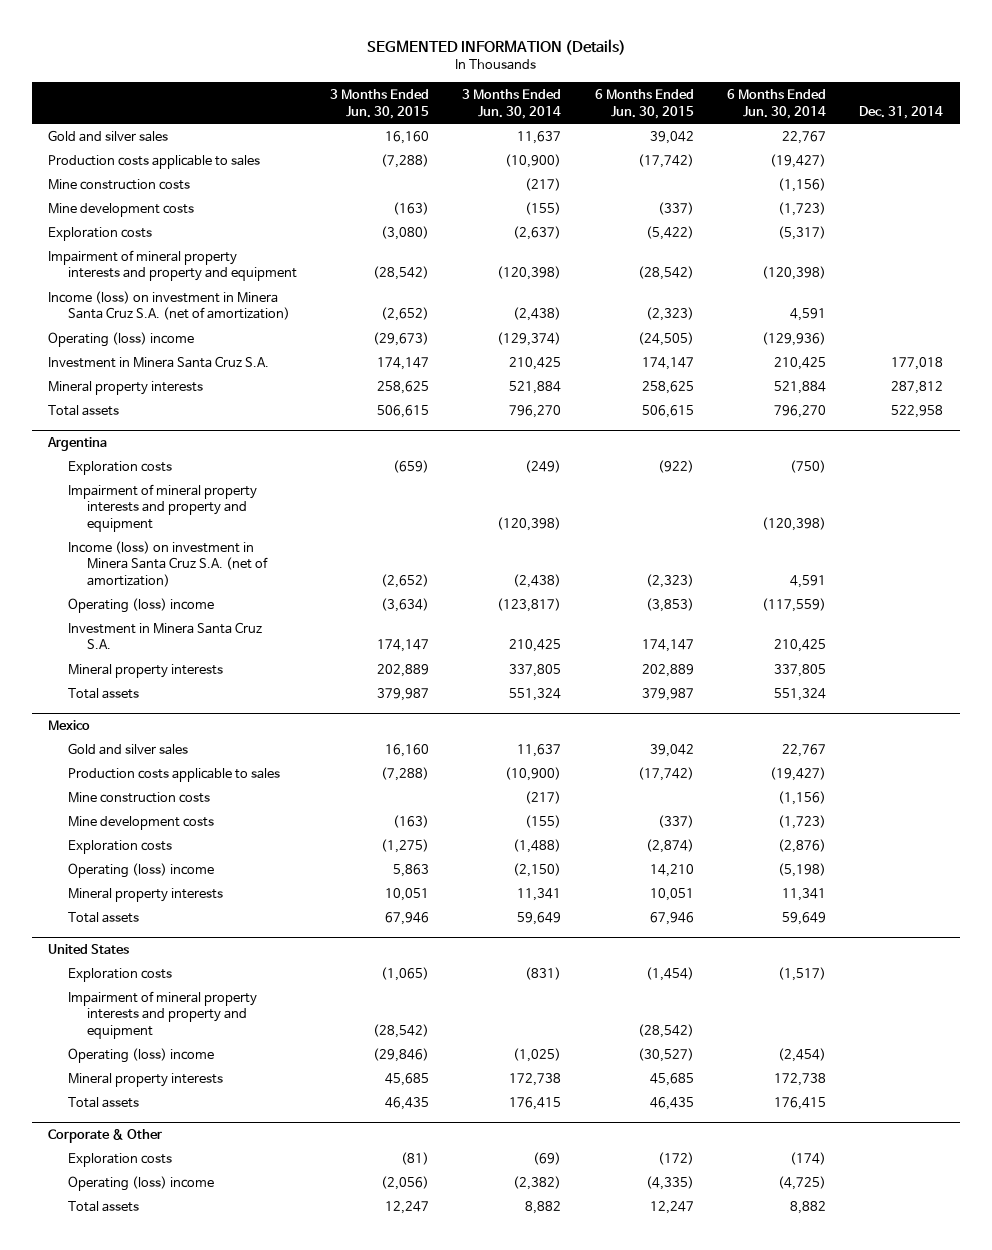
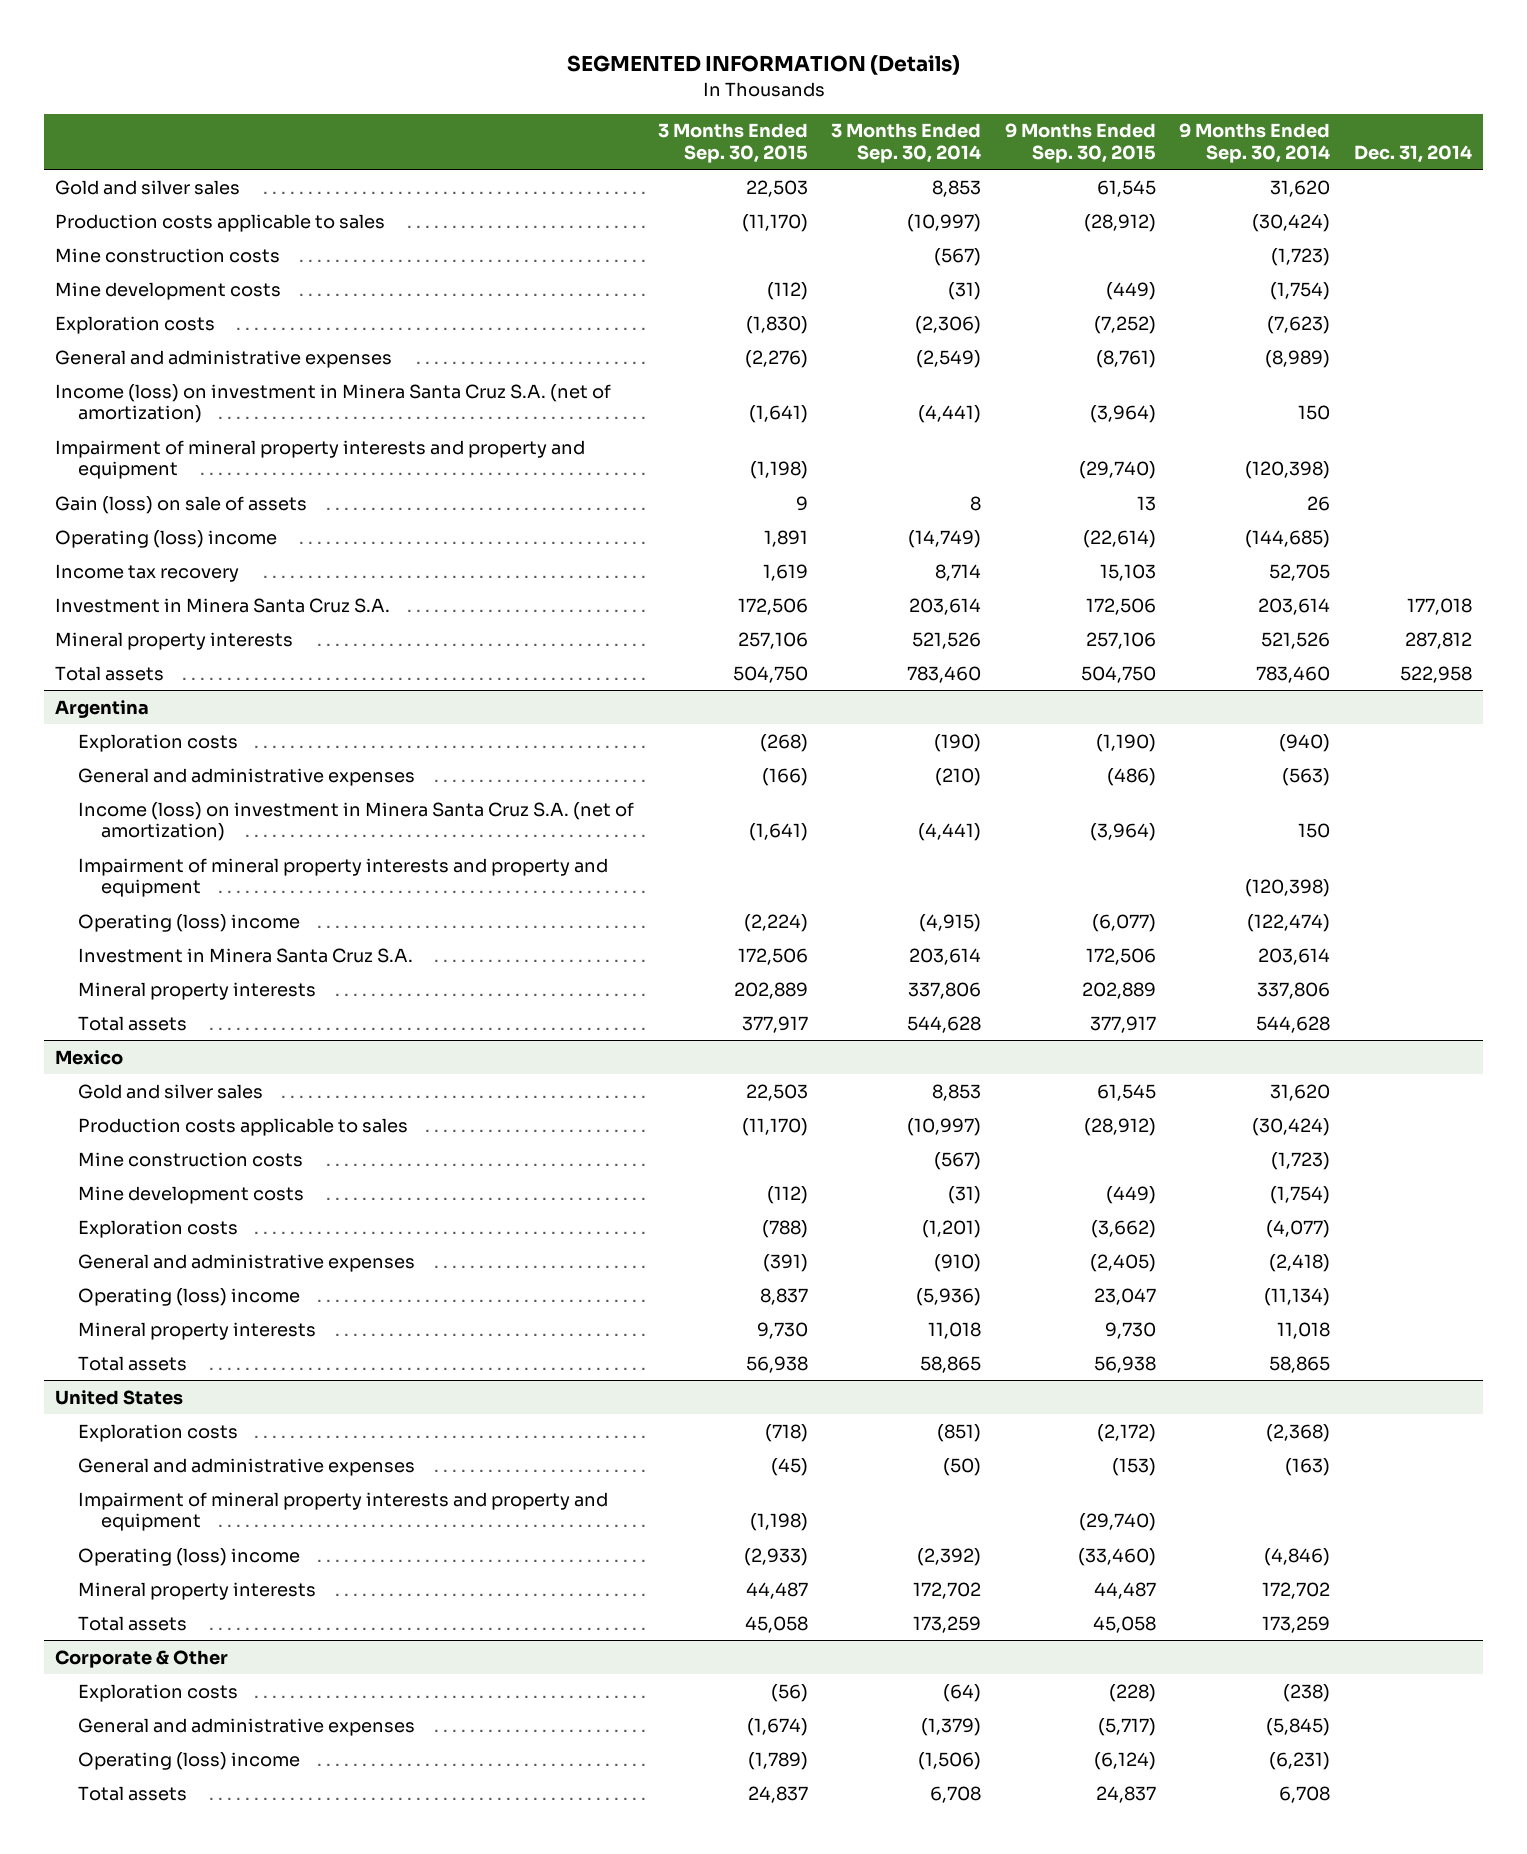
- | 3 Months Ended Jun. 30, 2015 | 3 Months Ended Jun. 30, 2014 | 6 Months Ended Jun. 30, 2015 | 6 Months Ended Jun. 30, 2014 | Dec. 31, 2014
+ | 3 Months Ended Sep. 30, 2015 | 3 Months Ended Sep. 30, 2014 | 9 Months Ended Sep. 30, 2015 | 9 Months Ended Sep. 30, 2014 | Dec. 31, 2014
+ General and administrative expenses | (2,276) | (2,549) | (8,761) | (8,989) |
moved down: Impairment of mineral property interests and property and equipment | (1,198) | | (29,740) | (120,398) |
+ Gain (loss) on sale of assets | 9 | 8 | 13 | 26 |
+ Income tax recovery | 1,619 | 8,714 | 15,103 | 52,705 |
@ Argentina
+ General and administrative expenses | (166) | (210) | (486) | (563) |
moved down: Impairment of mineral property interests and property and equipment | | | | (120,398) |
@ Mexico
+ General and administrative expenses | (391) | (910) | (2,405) | (2,418) |
@ United States
+ General and administrative expenses | (45) | (50) | (153) | (163) |
@ Corporate & Other
+ General and administrative expenses | (1,674) | (1,379) | (5,717) | (5,845) |

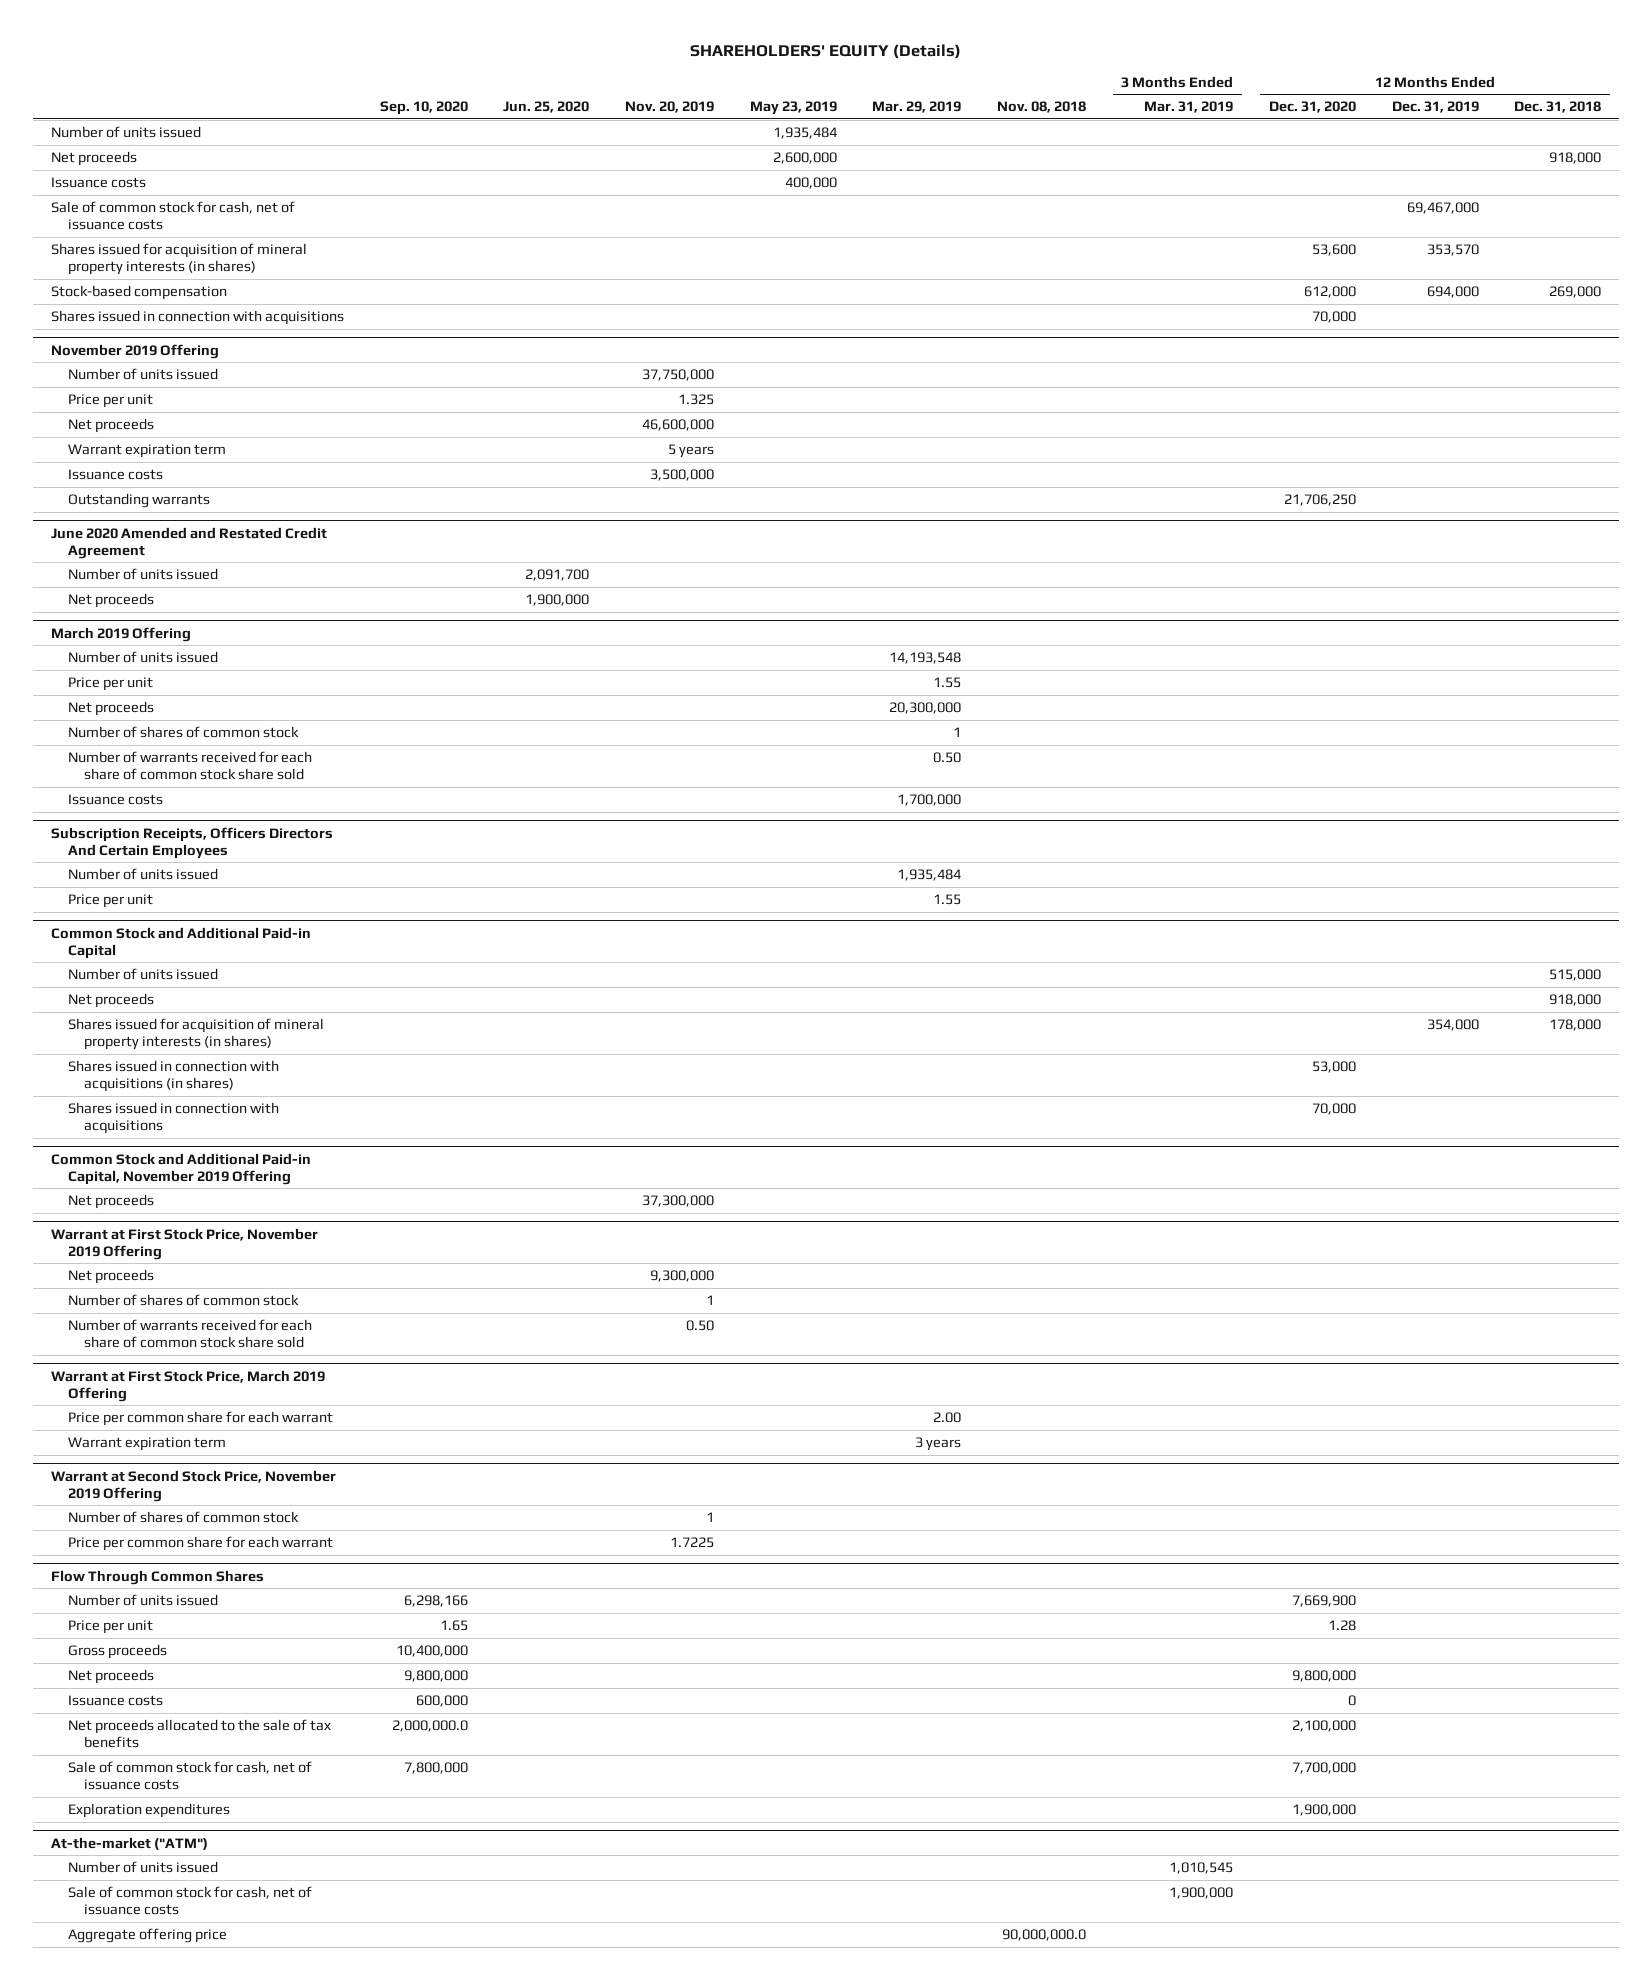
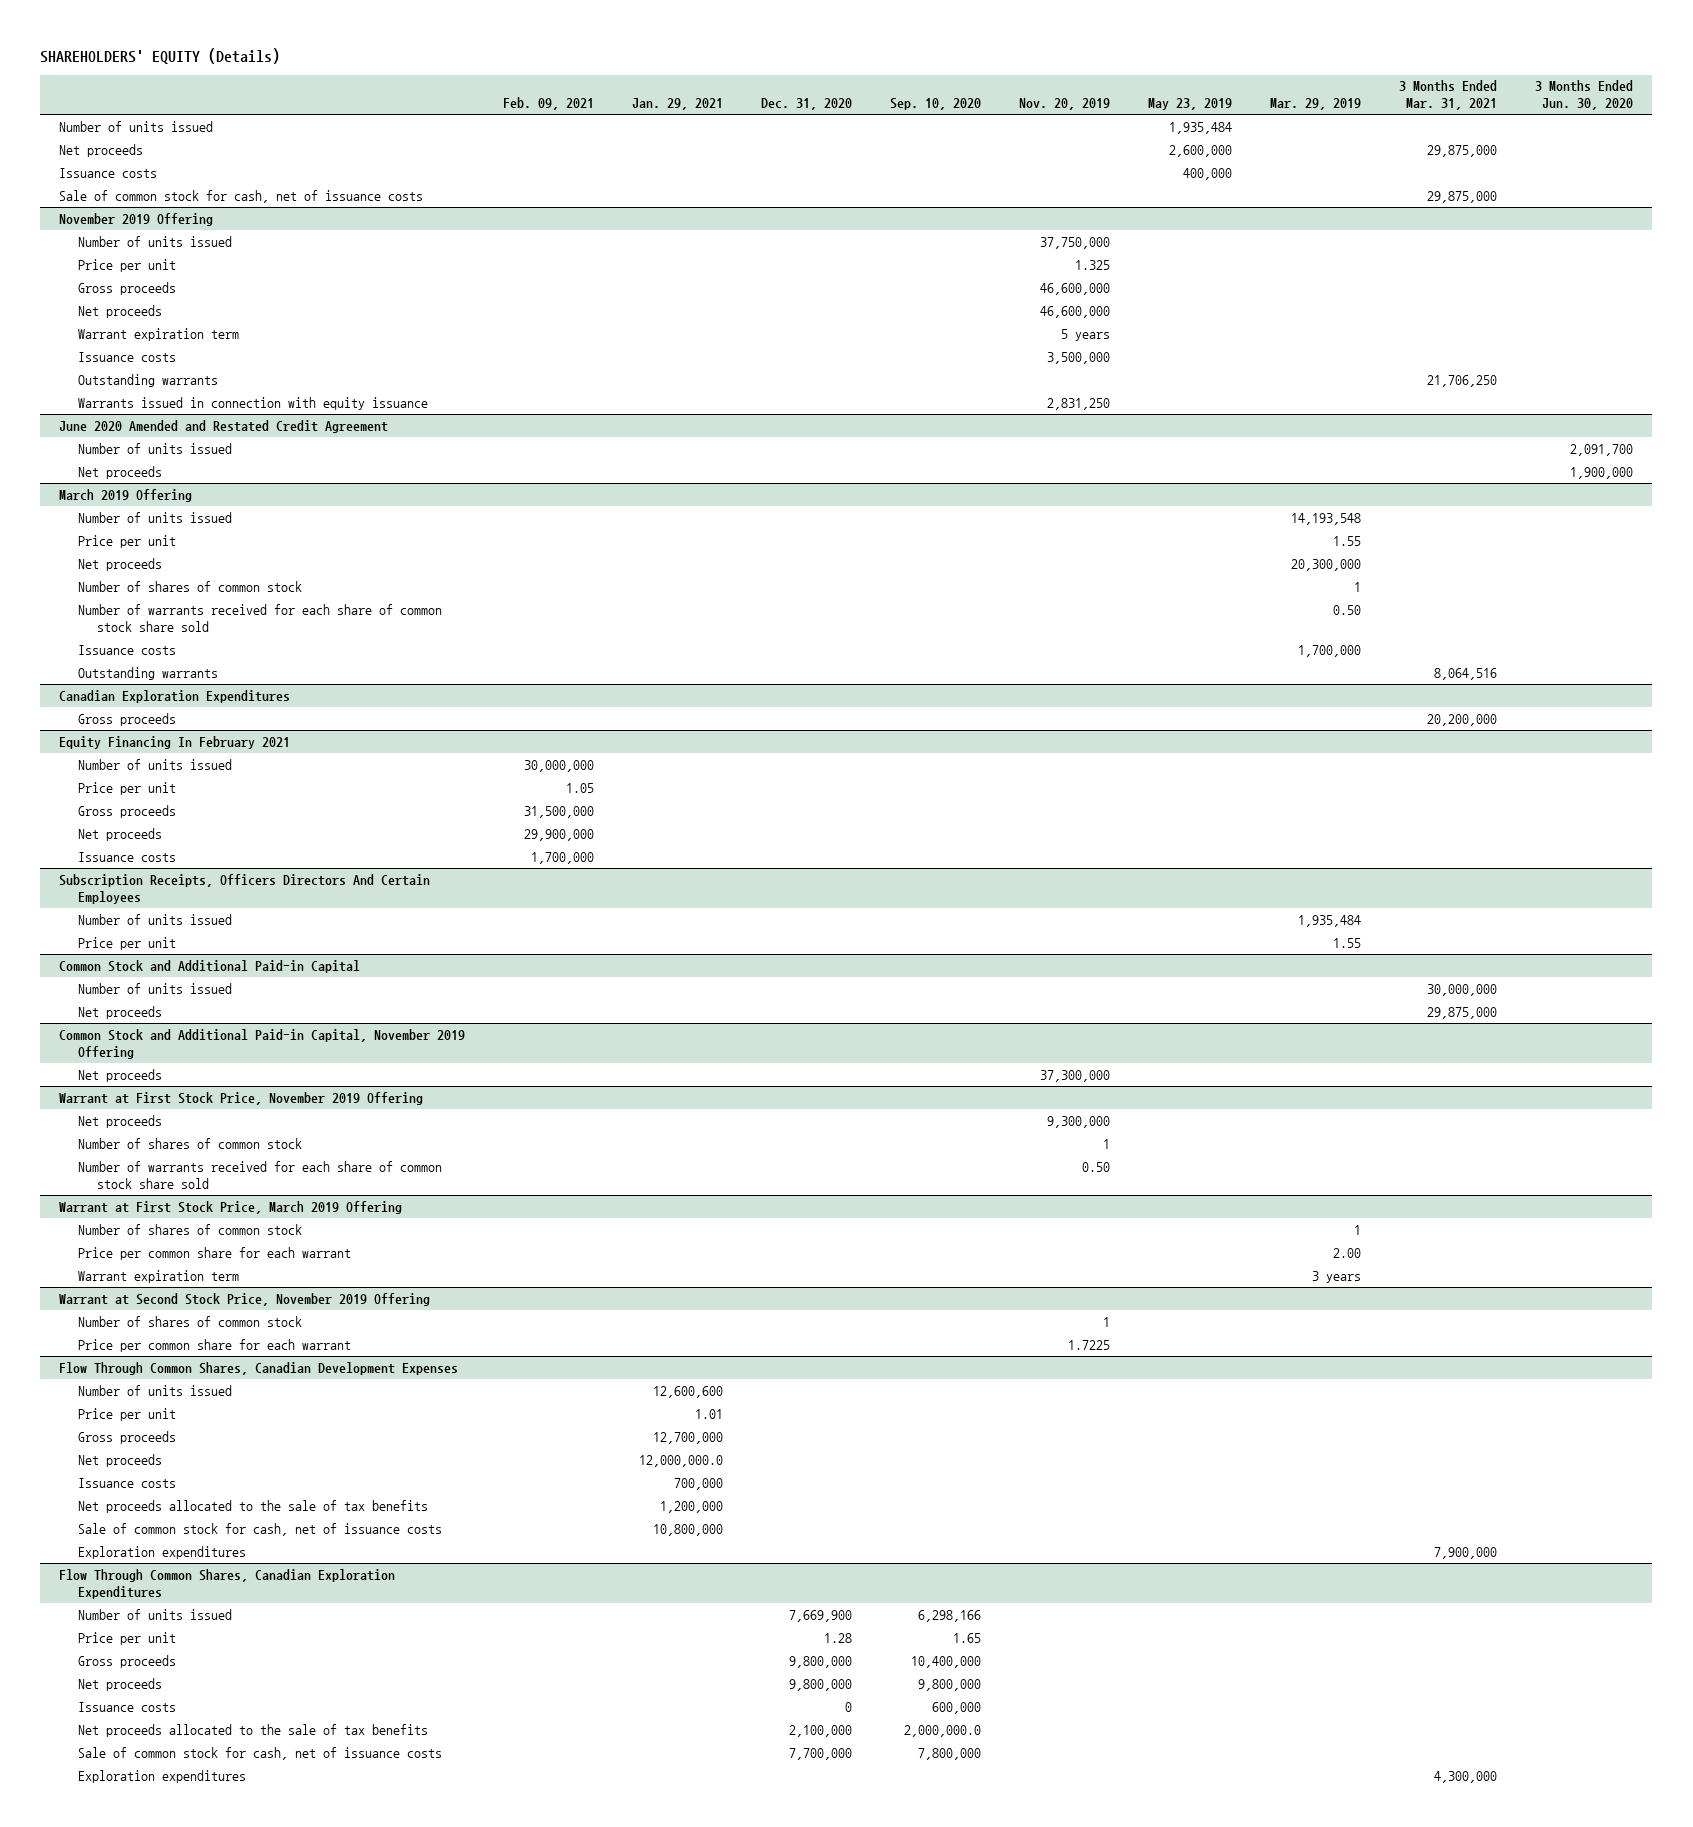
- | Sep. 10, 2020 | Jun. 25, 2020 | Nov. 20, 2019 | May 23, 2019 | Mar. 29, 2019 | Nov. 08, 2018 | 3 Months Ended Mar. 31, 2019 | 12 Months Ended Dec. 31, 2020 | 12 Months Ended Dec. 31, 2019 | 12 Months Ended Dec. 31, 2018
+ | Feb. 09, 2021 | Jan. 29, 2021 | Dec. 31, 2020 | Sep. 10, 2020 | Nov. 20, 2019 | May 23, 2019 | Mar. 29, 2019 | 3 Months Ended Mar. 31, 2021 | 3 Months Ended Jun. 30, 2020
- Shares issued for acquisition of mineral property interests (in shares) | | | | | | | | 53,600 | 353,570 |
- Stock-based compensation | | | | | | | | 612,000 | 694,000 | 269,000
- Shares issued in connection with acquisitions | | | | | | | | 70,000 | |
@ November 2019 Offering
+ Gross proceeds | | | | | 46,600,000 | | | |
+ Warrants issued in connection with equity issuance | | | | | 2,831,250 | | | |
@ March 2019 Offering
+ Outstanding warrants | | | | | | | | 8,064,516 |
+ Canadian Exploration Expenditures
+ Gross proceeds | | | | | | | | 20,200,000 |
+ Equity Financing In February 2021
+ Number of units issued | 30,000,000 | | | | | | | |
+ Price per unit | 1.05 | | | | | | | |
+ Gross proceeds | 31,500,000 | | | | | | | |
+ Net proceeds | 29,900,000 | | | | | | | |
+ Issuance costs | 1,700,000 | | | | | | | |
@ Common Stock and Additional Paid-in Capital
- Shares issued for acquisition of mineral property interests (in shares) | | | | | | | | | 354,000 | 178,000
- Shares issued in connection with acquisitions (in shares) | | | | | | | | 53,000 | |
- Shares issued in connection with acquisitions | | | | | | | | 70,000 | |
@ Warrant at First Stock Price, March 2019 Offering
+ Number of shares of common stock | | | | | | | 1 | |
- Flow Through Common Shares
+ Flow Through Common Shares, Canadian Development Expenses
+ Number of units issued | | 12,600,600 | | | | | | |
+ Price per unit | | 1.01 | | | | | | |
+ Gross proceeds | | 12,700,000 | | | | | | |
+ Net proceeds | | 12,000,000.0 | | | | | | |
+ Issuance costs | | 700,000 | | | | | | |
+ Net proceeds allocated to the sale of tax benefits | | 1,200,000 | | | | | | |
+ Sale of common stock for cash, net of issuance costs | | 10,800,000 | | | | | | |
+ Exploration expenditures | | | | | | | | 7,900,000 |
+ Flow Through Common Shares, Canadian Exploration Expenditures
- At-the-market ("ATM")
- Number of units issued | | | | | | | 1,010,545 | | |
- Sale of common stock for cash, net of issuance costs | | | | | | | 1,900,000 | | |
- Aggregate offering price | | | | | | 90,000,000.0 | | | |

